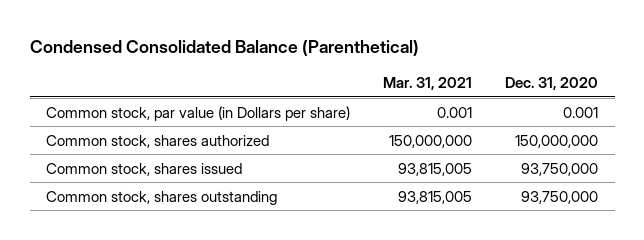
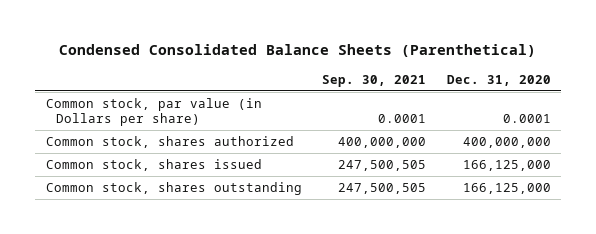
- Condensed Consolidated Balance (Parenthetical)
+ Condensed Consolidated Balance Sheets (Parenthetical)
- | Mar. 31, 2021 | Dec. 31, 2020
+ | Sep. 30, 2021 | Dec. 31, 2020
- Common stock, par value (in Dollars per share) | 0.001 | 0.001
- Common stock, shares authorized | 150,000,000 | 150,000,000
- Common stock, shares issued | 93,815,005 | 93,750,000
- Common stock, shares outstanding | 93,815,005 | 93,750,000
+ Common stock, par value (in Dollars per share) | 0.0001 | 0.0001
+ Common stock, shares authorized | 400,000,000 | 400,000,000
+ Common stock, shares issued | 247,500,505 | 166,125,000
+ Common stock, shares outstanding | 247,500,505 | 166,125,000

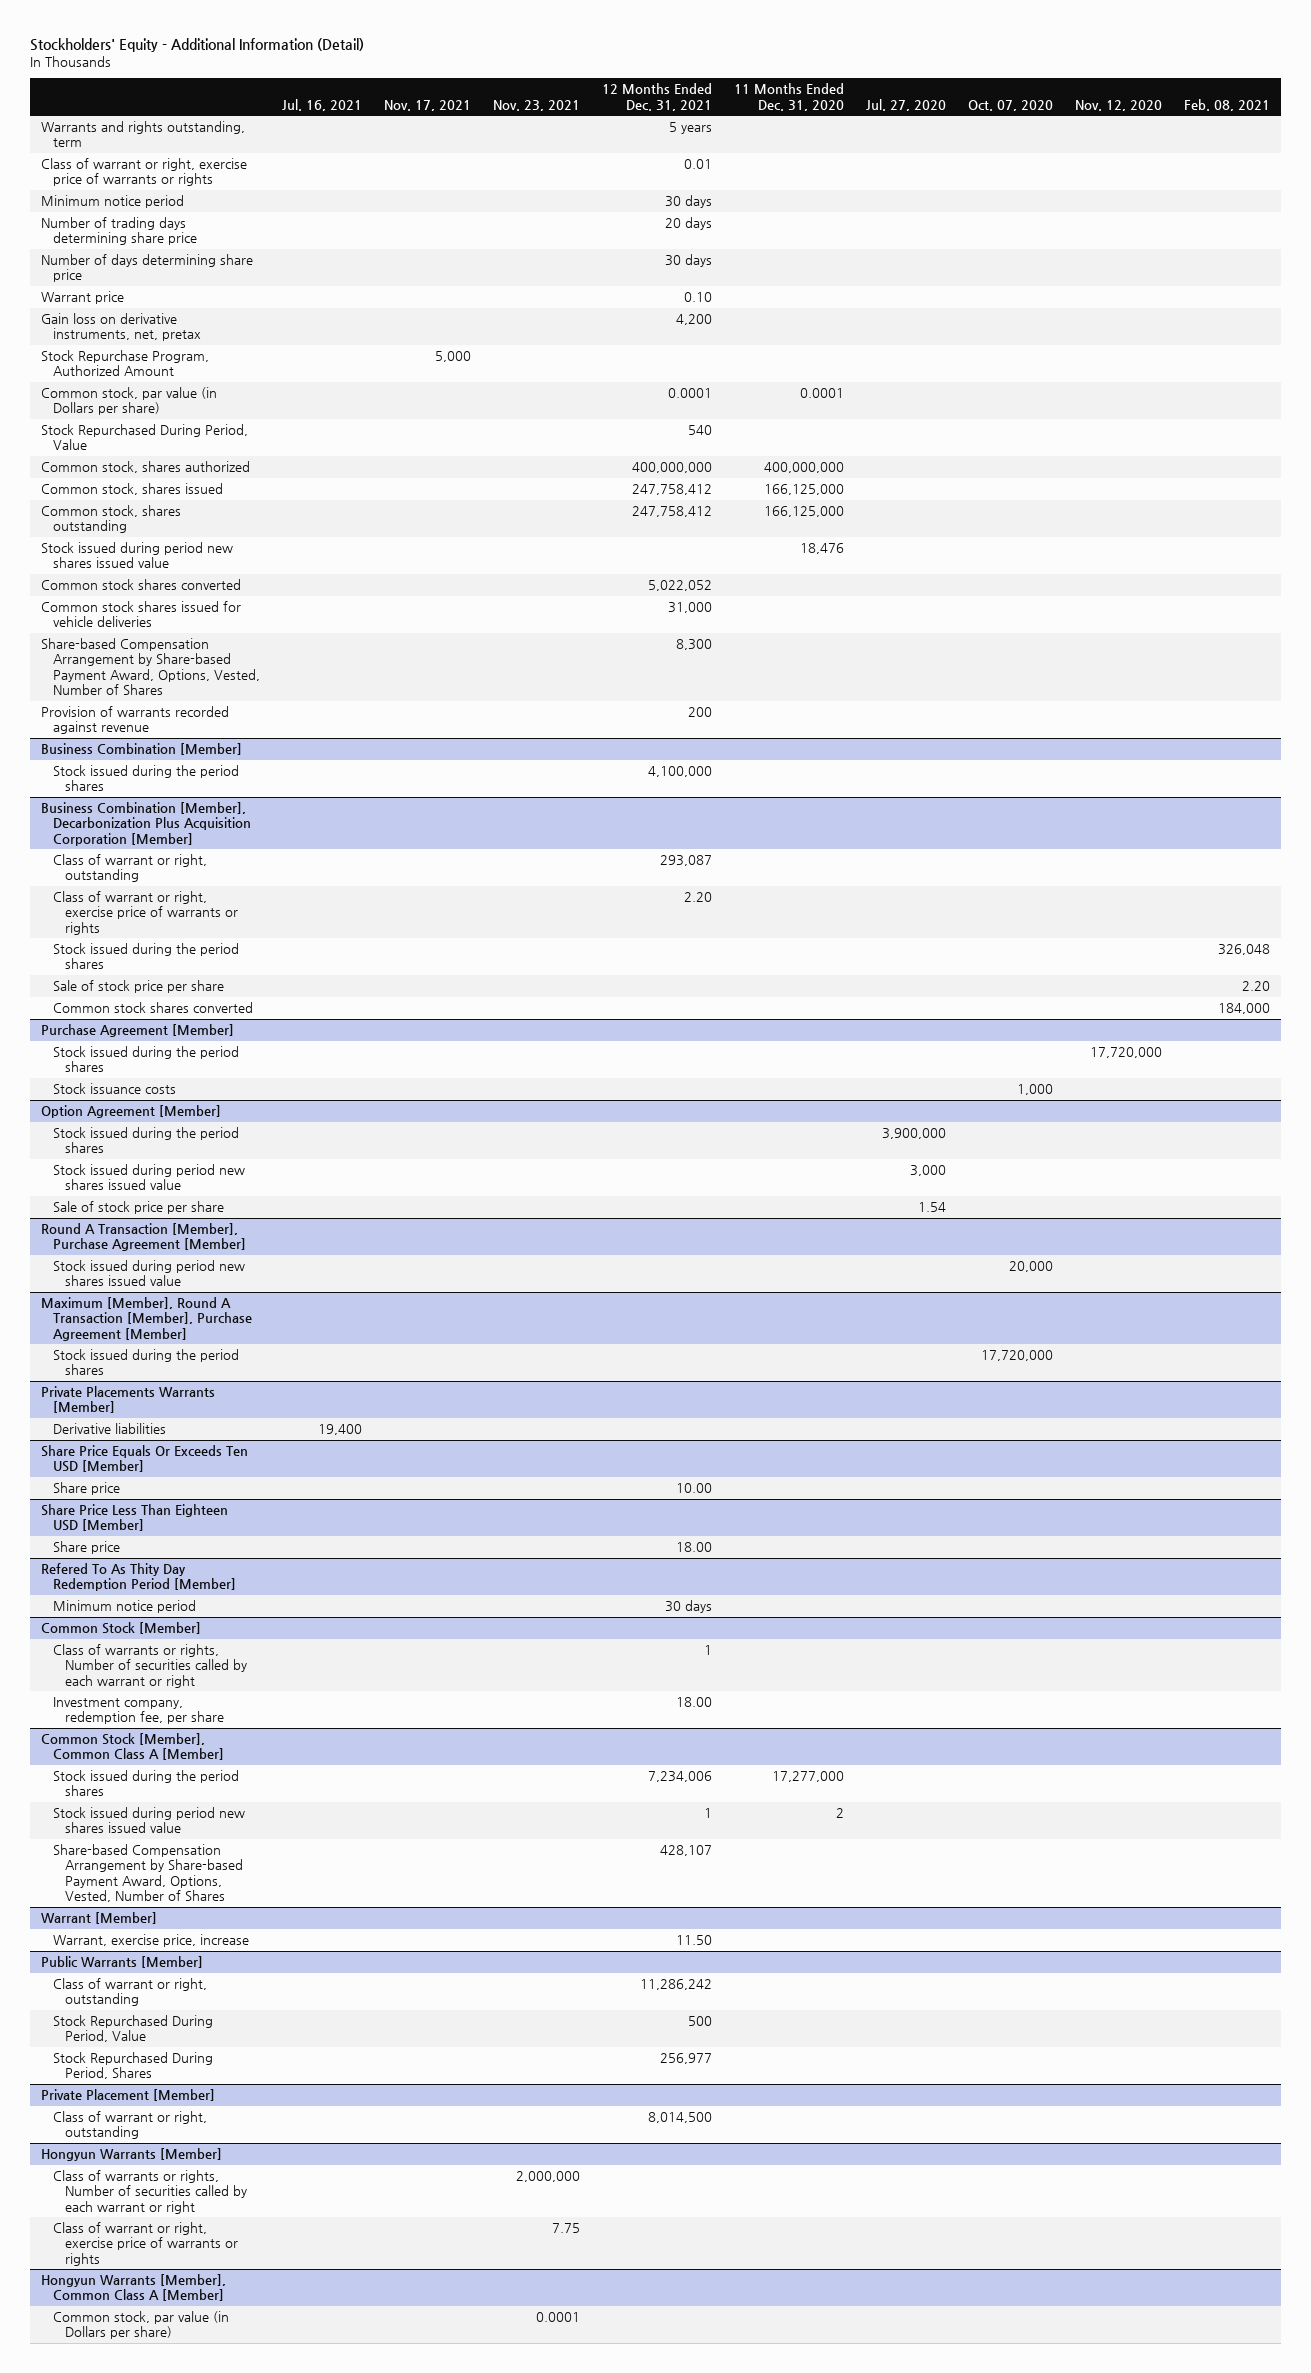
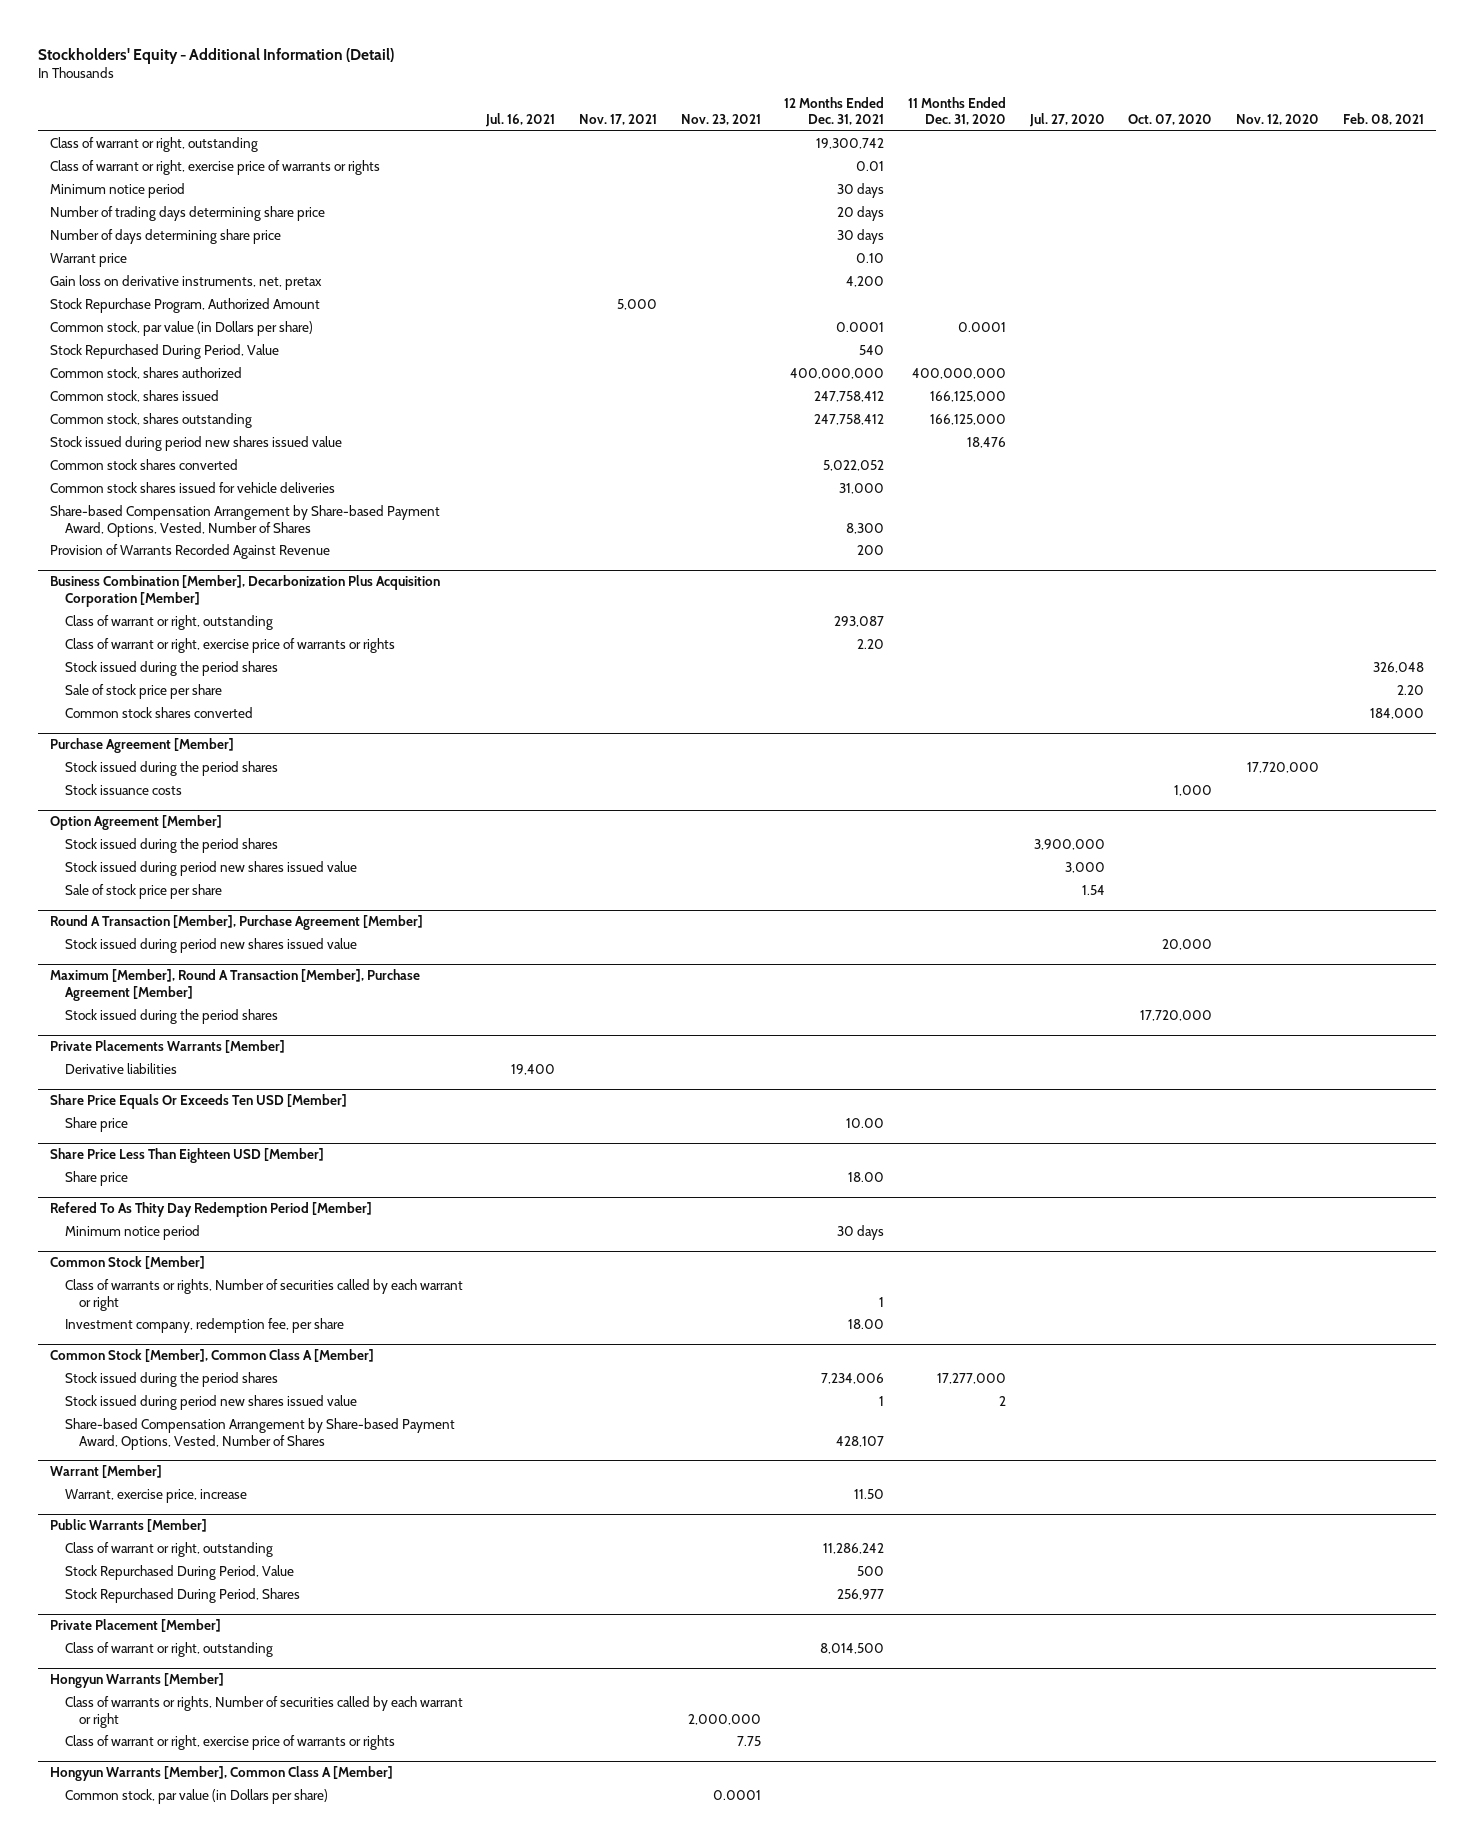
- Warrants and rights outstanding, term | | | | 5 years | | | | |
+ Class of warrant or right, outstanding | | | | 19,300,742 | | | | |
- Provision of warrants recorded against revenue | | | | 200 | | | | |
- Business Combination [Member]
- Stock issued during the period shares | | | | 4,100,000 | | | | |
+ Provision of Warrants Recorded Against Revenue | | | | 200 | | | | |

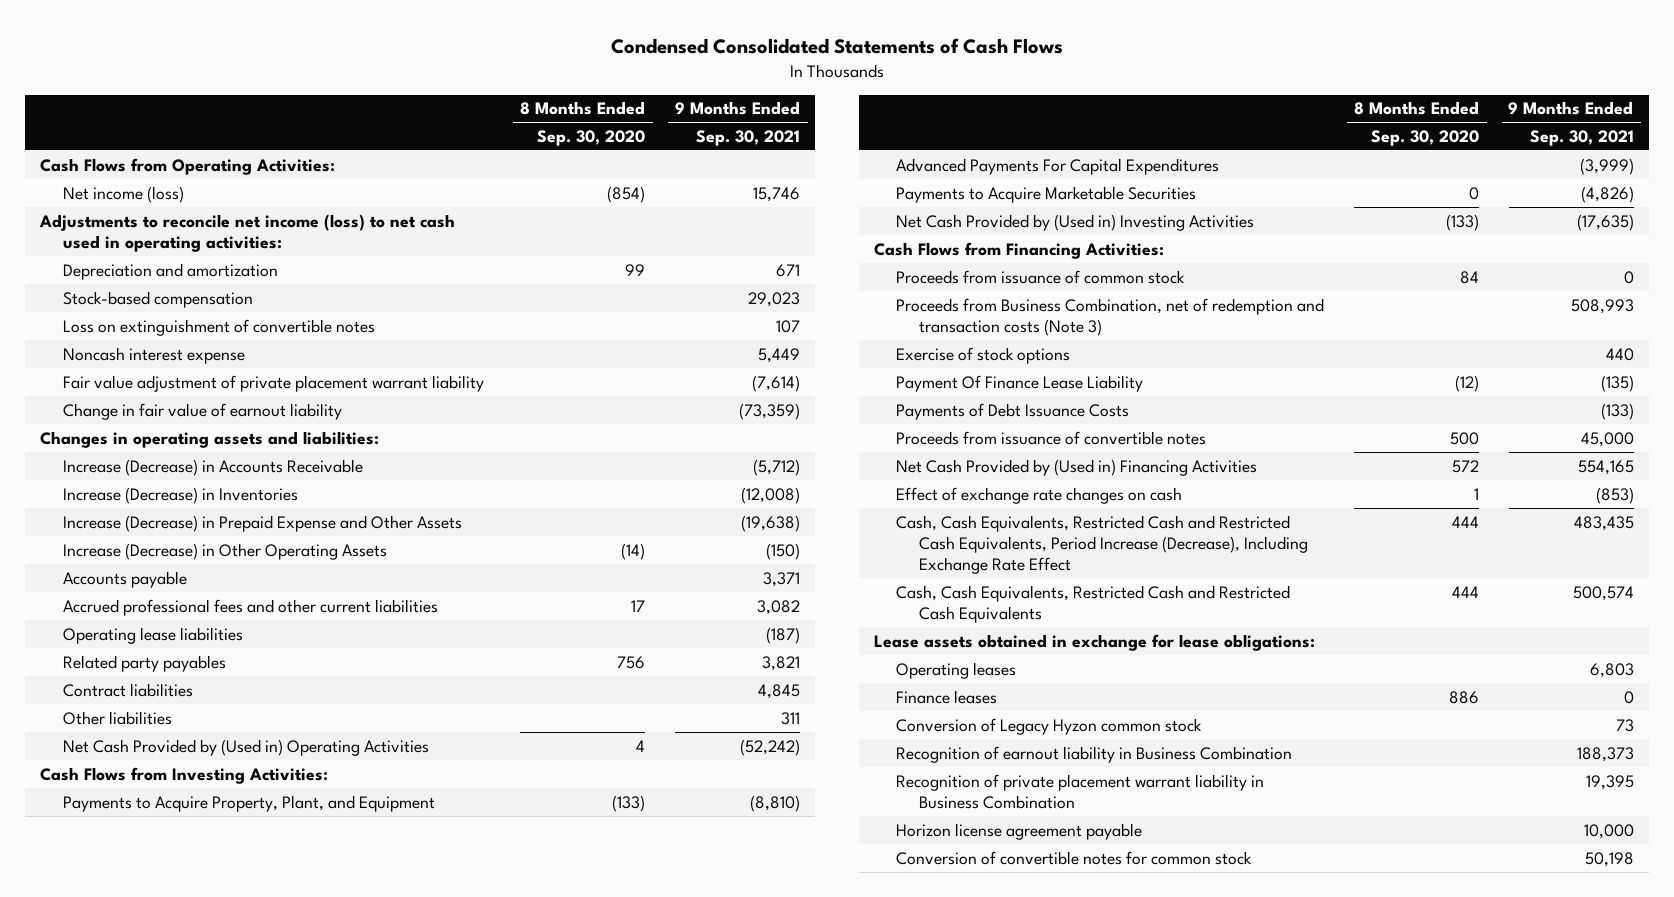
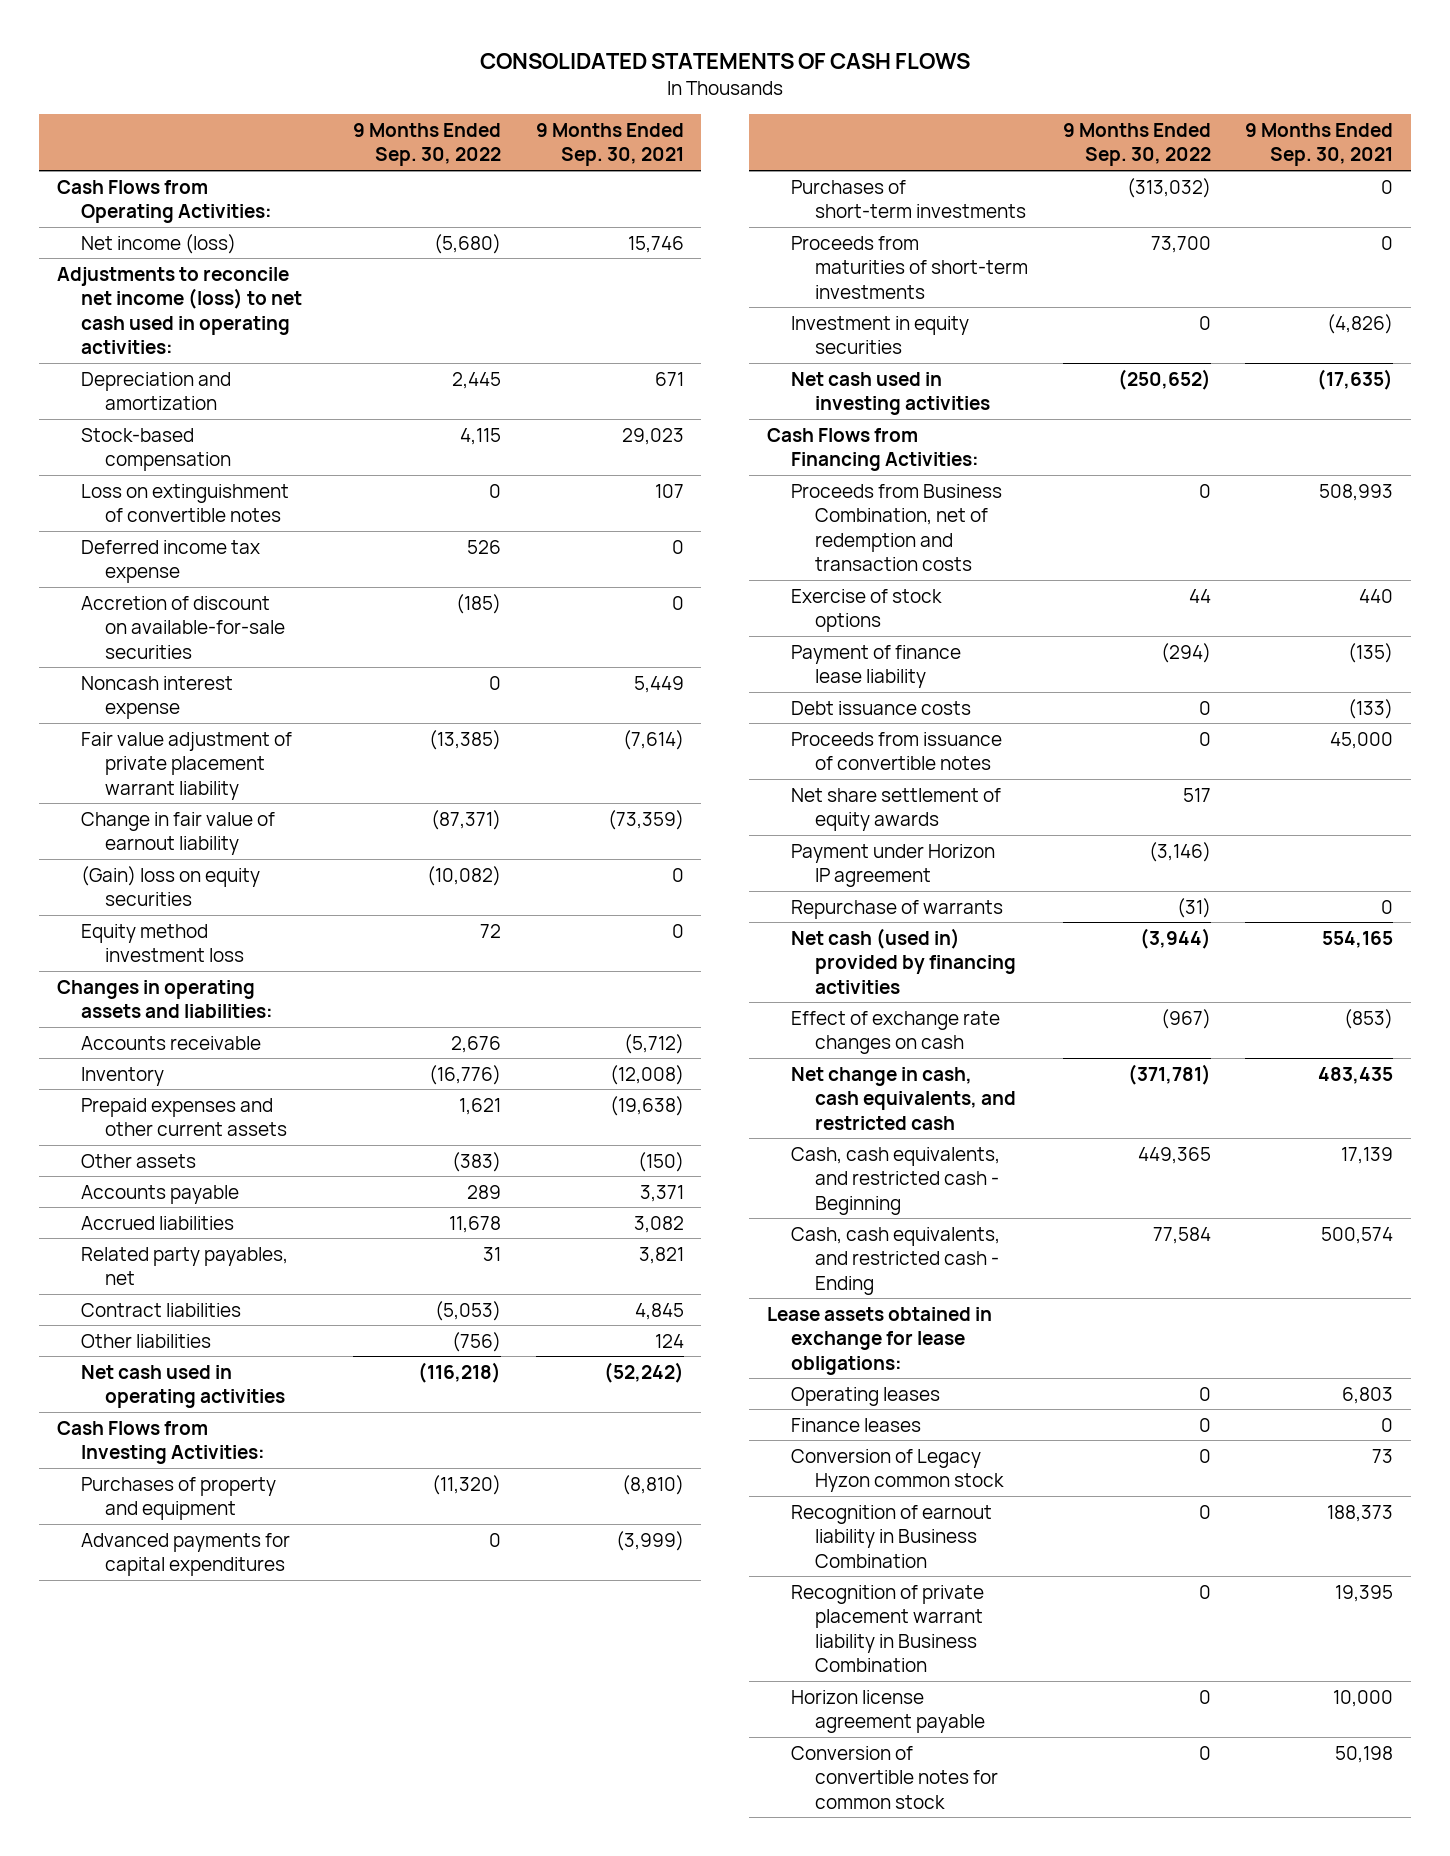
- Condensed Consolidated Statements of Cash Flows
+ CONSOLIDATED STATEMENTS OF CASH FLOWS
- | 8 Months Ended Sep. 30, 2020 | 9 Months Ended Sep. 30, 2021
+ | 9 Months Ended Sep. 30, 2022 | 9 Months Ended Sep. 30, 2021
+ Deferred income tax expense | 526 | 0
+ Accretion of discount on available-for-sale securities | (185) | 0
+ (Gain) loss on equity securities | (10,082) | 0
+ Equity method investment loss | 72 | 0
- Increase (Decrease) in Accounts Receivable | | (5,712)
- Increase (Decrease) in Inventories | | (12,008)
- Increase (Decrease) in Prepaid Expense and Other Assets | | (19,638)
- Increase (Decrease) in Other Operating Assets | (14) | (150)
+ Accounts receivable | 2,676 | (5,712)
+ Inventory | (16,776) | (12,008)
+ Prepaid expenses and other current assets | 1,621 | (19,638)
+ Other assets | (383) | (150)
- Accrued professional fees and other current liabilities | 17 | 3,082
- Operating lease liabilities | | (187)
- Related party payables | 756 | 3,821
+ Accrued liabilities | 11,678 | 3,082
+ Related party payables, net | 31 | 3,821
- Other liabilities | | 311
- Net Cash Provided by (Used in) Operating Activities | 4 | (52,242)
+ Other liabilities | (756) | 124
+ Net cash used in operating activities | (116,218) | (52,242)
- Payments to Acquire Property, Plant, and Equipment | (133) | (8,810)
- Advanced Payments For Capital Expenditures | | (3,999)
- Payments to Acquire Marketable Securities | 0 | (4,826)
- Net Cash Provided by (Used in) Investing Activities | (133) | (17,635)
+ Purchases of property and equipment | (11,320) | (8,810)
+ Advanced payments for capital expenditures | 0 | (3,999)
+ Purchases of short-term investments | (313,032) | 0
+ Proceeds from maturities of short-term investments | 73,700 | 0
+ Investment in equity securities | 0 | (4,826)
+ Net cash used in investing activities | (250,652) | (17,635)
- Proceeds from issuance of common stock | 84 | 0
- Proceeds from Business Combination, net of redemption and transaction costs (Note 3) | | 508,993
+ Proceeds from Business Combination, net of redemption and transaction costs | 0 | 508,993
- Payment Of Finance Lease Liability | (12) | (135)
- Payments of Debt Issuance Costs | | (133)
+ Payment of finance lease liability | (294) | (135)
+ Debt issuance costs | 0 | (133)
- Net Cash Provided by (Used in) Financing Activities | 572 | 554,165
+ Net share settlement of equity awards | 517 |
+ Payment under Horizon IP agreement | (3,146) |
+ Repurchase of warrants | (31) | 0
+ Net cash (used in) provided by financing activities | (3,944) | 554,165
- Cash, Cash Equivalents, Restricted Cash and Restricted Cash Equivalents, Period Increase (Decrease), Including Exchange Rate Effect | 444 | 483,435
- Cash, Cash Equivalents, Restricted Cash and Restricted Cash Equivalents | 444 | 500,574
+ Net change in cash, cash equivalents, and restricted cash | (371,781) | 483,435
+ Cash, cash equivalents, and restricted cash - Beginning | 449,365 | 17,139
+ Cash, cash equivalents, and restricted cash - Ending | 77,584 | 500,574

